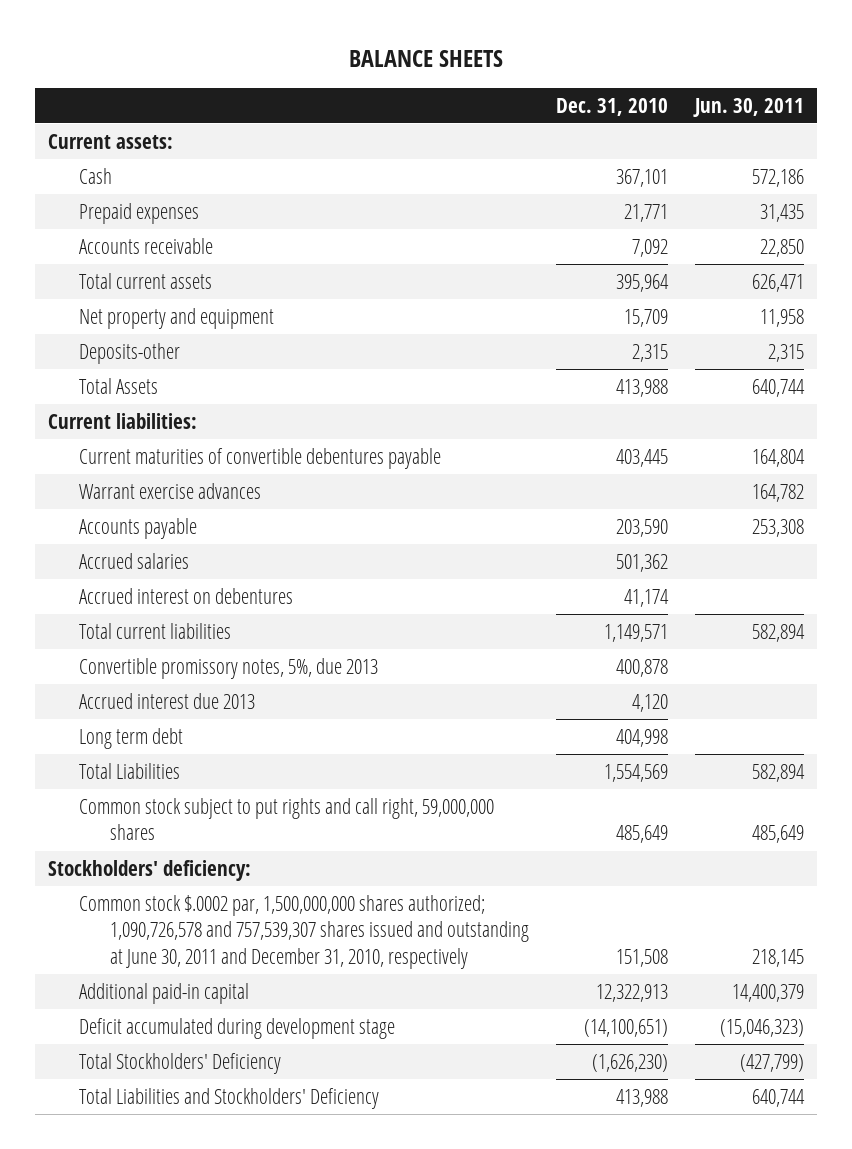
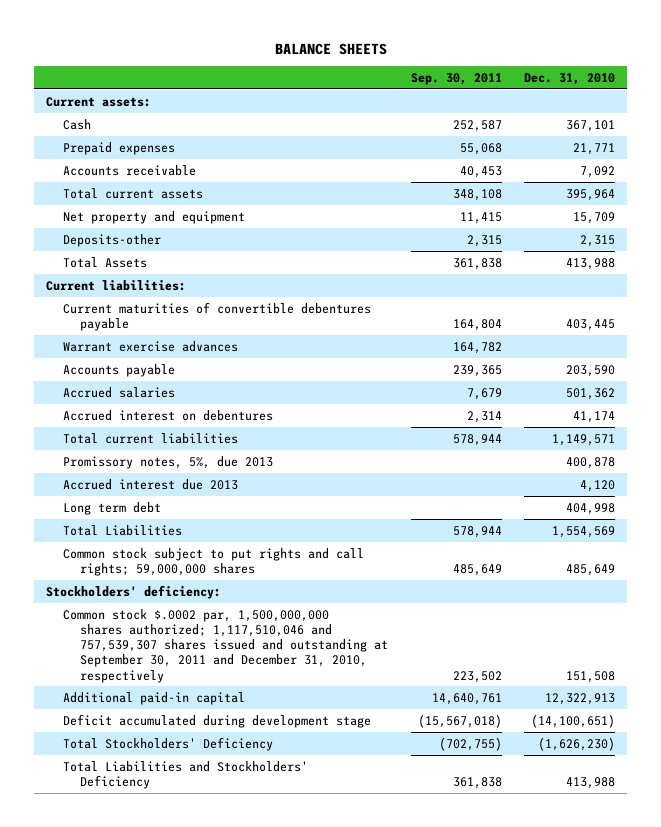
- | Dec. 31, 2010 | Jun. 30, 2011
+ | Sep. 30, 2011 | Dec. 31, 2010
- Convertible promissory notes, 5%, due 2013 | 400,878 |
+ Promissory notes, 5%, due 2013 | | 400,878
- Common stock subject to put rights and call right, 59,000,000 shares | 485,649 | 485,649
+ Common stock subject to put rights and call rights; 59,000,000 shares | 485,649 | 485,649
- Common stock $.0002 par, 1,500,000,000 shares authorized; 1,090,726,578 and 757,539,307 shares issued and outstanding at June 30, 2011 and December 31, 2010, respectively | 151,508 | 218,145
+ Common stock $.0002 par, 1,500,000,000 shares authorized; 1,117,510,046 and 757,539,307 shares issued and outstanding at September 30, 2011 and December 31, 2010, respectively | 223,502 | 151,508

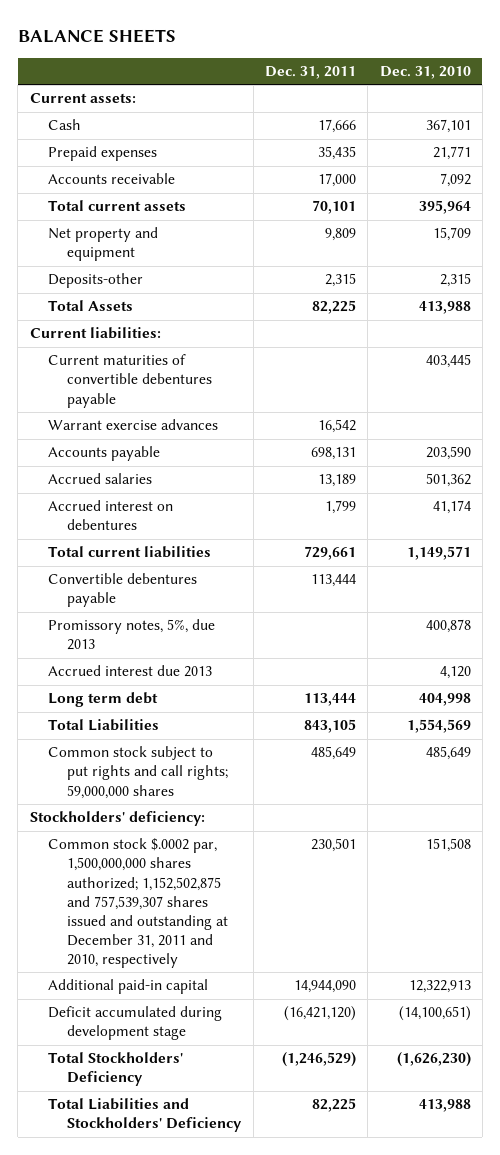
- | Sep. 30, 2011 | Dec. 31, 2010
+ | Dec. 31, 2011 | Dec. 31, 2010
+ Convertible debentures payable | 113,444 |
- Common stock $.0002 par, 1,500,000,000 shares authorized; 1,117,510,046 and 757,539,307 shares issued and outstanding at September 30, 2011 and December 31, 2010, respectively | 223,502 | 151,508
+ Common stock $.0002 par, 1,500,000,000 shares authorized; 1,152,502,875 and 757,539,307 shares issued and outstanding at December 31, 2011 and 2010, respectively | 230,501 | 151,508

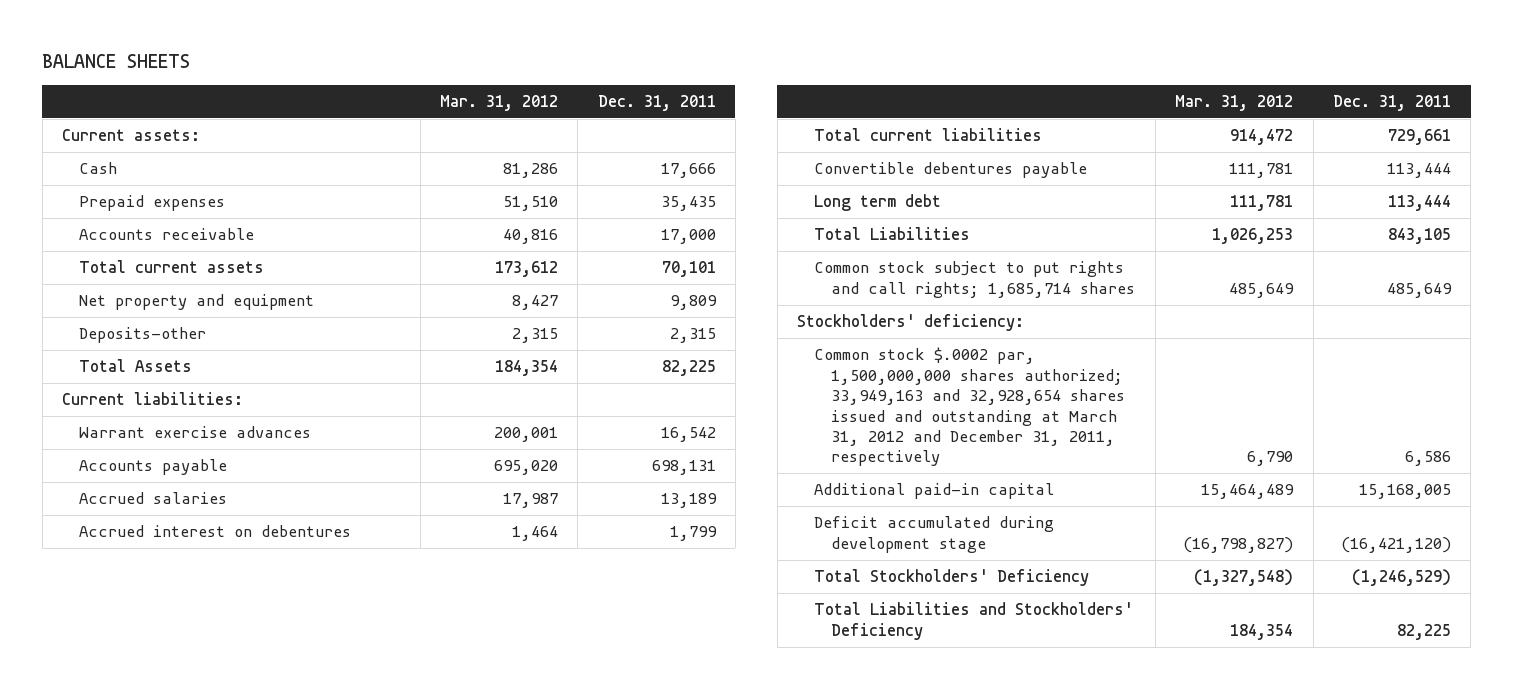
- | Dec. 31, 2011 | Dec. 31, 2010
+ | Mar. 31, 2012 | Dec. 31, 2011
- Current maturities of convertible debentures payable | | 403,445
- Promissory notes, 5%, due 2013 | | 400,878
- Accrued interest due 2013 | | 4,120
- Common stock subject to put rights and call rights; 59,000,000 shares | 485,649 | 485,649
+ Common stock subject to put rights and call rights; 1,685,714 shares | 485,649 | 485,649
- Common stock $.0002 par, 1,500,000,000 shares authorized; 1,152,502,875 and 757,539,307 shares issued and outstanding at December 31, 2011 and 2010, respectively | 230,501 | 151,508
- Additional paid-in capital | 14,944,090 | 12,322,913
+ Common stock $.0002 par, 1,500,000,000 shares authorized; 33,949,163 and 32,928,654 shares issued and outstanding at March 31, 2012 and December 31, 2011, respectively | 6,790 | 6,586
+ Additional paid-in capital | 15,464,489 | 15,168,005

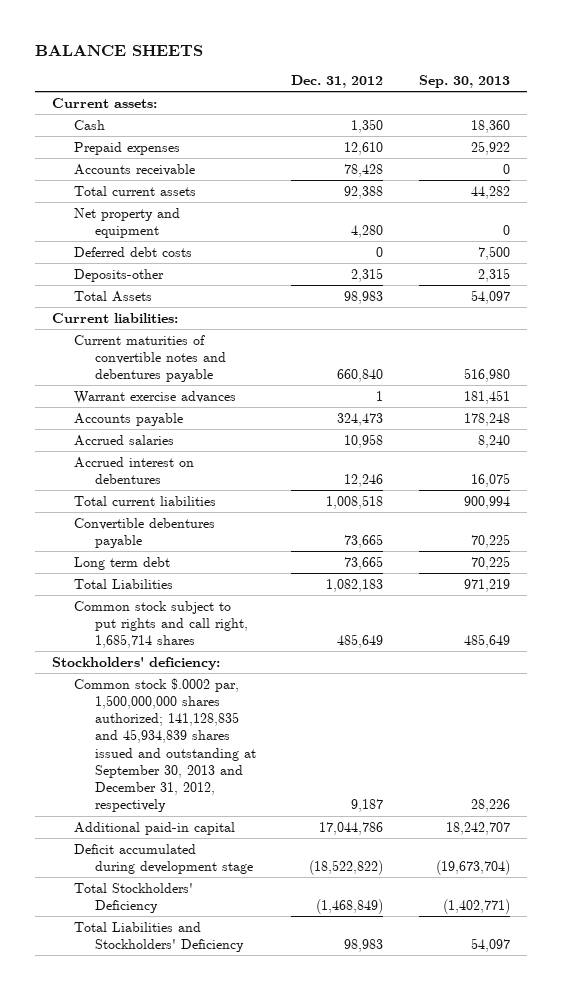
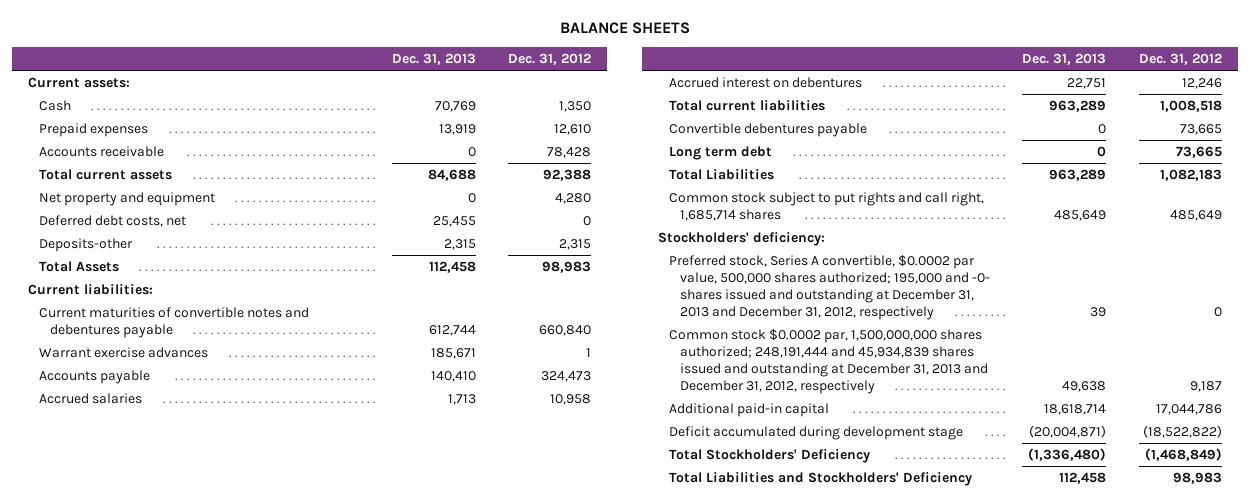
- | Dec. 31, 2012 | Sep. 30, 2013
+ | Dec. 31, 2013 | Dec. 31, 2012
- Deferred debt costs | 0 | 7,500
+ Deferred debt costs, net | 25,455 | 0
- Common stock $.0002 par, 1,500,000,000 shares authorized; 141,128,835 and 45,934,839 shares issued and outstanding at September 30, 2013 and December 31, 2012, respectively | 9,187 | 28,226
+ Preferred stock, Series A convertible, $0.0002 par value, 500,000 shares authorized; 195,000 and -0- shares issued and outstanding at December 31, 2013 and December 31, 2012, respectively | 39 | 0
+ Common stock $0.0002 par, 1,500,000,000 shares authorized; 248,191,444 and 45,934,839 shares issued and outstanding at December 31, 2013 and December 31, 2012, respectively | 49,638 | 9,187

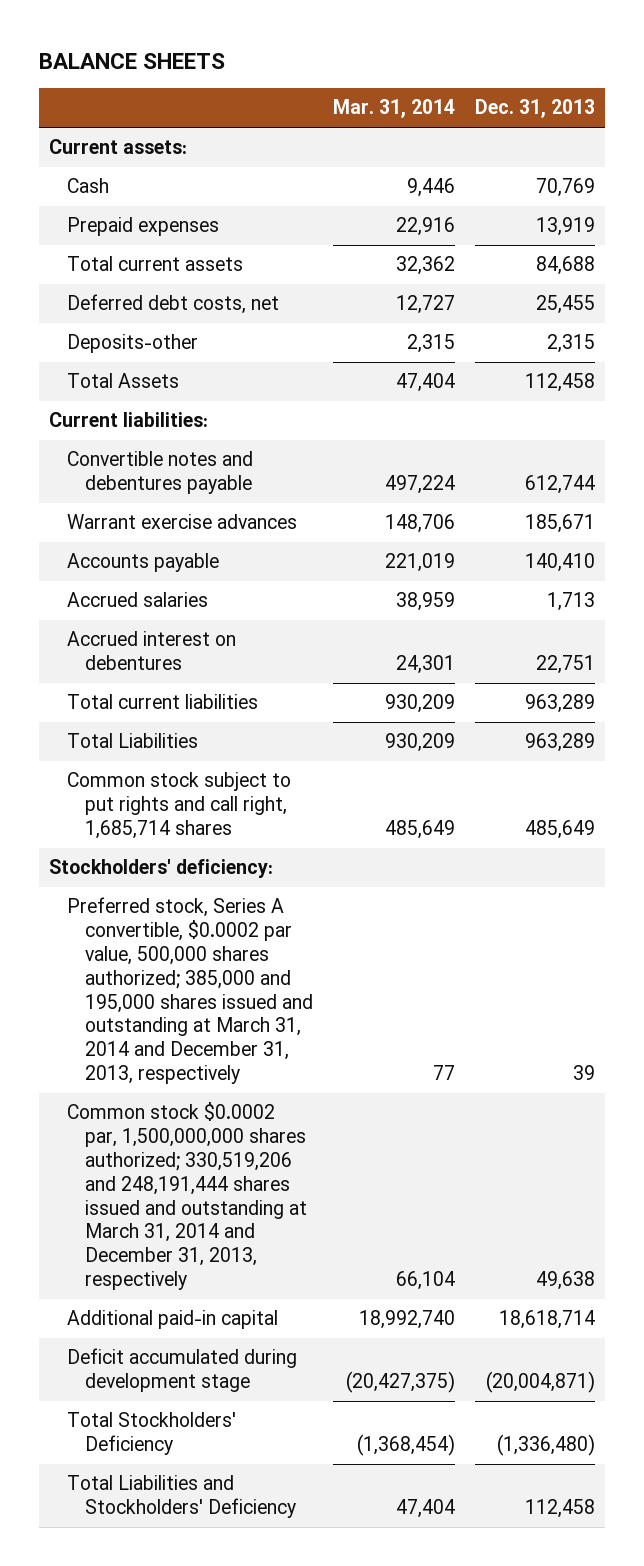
- | Dec. 31, 2013 | Dec. 31, 2012
+ | Mar. 31, 2014 | Dec. 31, 2013
- Accounts receivable | 0 | 78,428
- Net property and equipment | 0 | 4,280
- Current maturities of convertible notes and debentures payable | 612,744 | 660,840
+ Convertible notes and debentures payable | 497,224 | 612,744
- Convertible debentures payable | 0 | 73,665
- Long term debt | 0 | 73,665
- Preferred stock, Series A convertible, $0.0002 par value, 500,000 shares authorized; 195,000 and -0- shares issued and outstanding at December 31, 2013 and December 31, 2012, respectively | 39 | 0
- Common stock $0.0002 par, 1,500,000,000 shares authorized; 248,191,444 and 45,934,839 shares issued and outstanding at December 31, 2013 and December 31, 2012, respectively | 49,638 | 9,187
+ Preferred stock, Series A convertible, $0.0002 par value, 500,000 shares authorized; 385,000 and 195,000 shares issued and outstanding at March 31, 2014 and December 31, 2013, respectively | 77 | 39
+ Common stock $0.0002 par, 1,500,000,000 shares authorized; 330,519,206 and 248,191,444 shares issued and outstanding at March 31, 2014 and December 31, 2013, respectively | 66,104 | 49,638

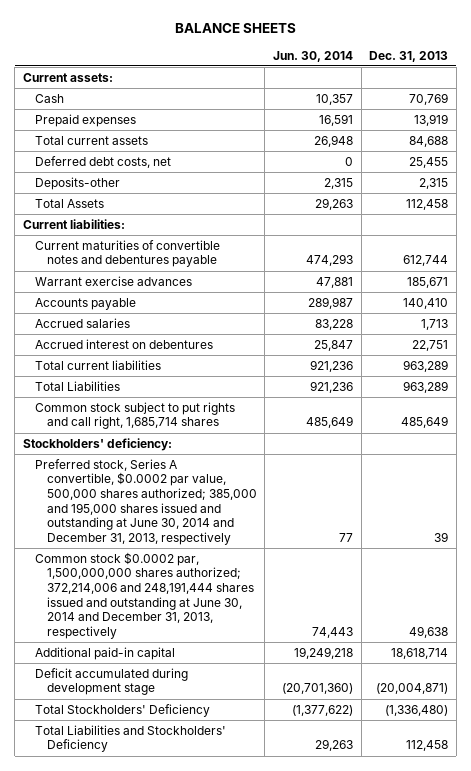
- | Mar. 31, 2014 | Dec. 31, 2013
+ | Jun. 30, 2014 | Dec. 31, 2013
- Convertible notes and debentures payable | 497,224 | 612,744
+ Current maturities of convertible notes and debentures payable | 474,293 | 612,744
- Preferred stock, Series A convertible, $0.0002 par value, 500,000 shares authorized; 385,000 and 195,000 shares issued and outstanding at March 31, 2014 and December 31, 2013, respectively | 77 | 39
- Common stock $0.0002 par, 1,500,000,000 shares authorized; 330,519,206 and 248,191,444 shares issued and outstanding at March 31, 2014 and December 31, 2013, respectively | 66,104 | 49,638
+ Preferred stock, Series A convertible, $0.0002 par value, 500,000 shares authorized; 385,000 and 195,000 shares issued and outstanding at June 30, 2014 and December 31, 2013, respectively | 77 | 39
+ Common stock $0.0002 par, 1,500,000,000 shares authorized; 372,214,006 and 248,191,444 shares issued and outstanding at June 30, 2014 and December 31, 2013, respectively | 74,443 | 49,638

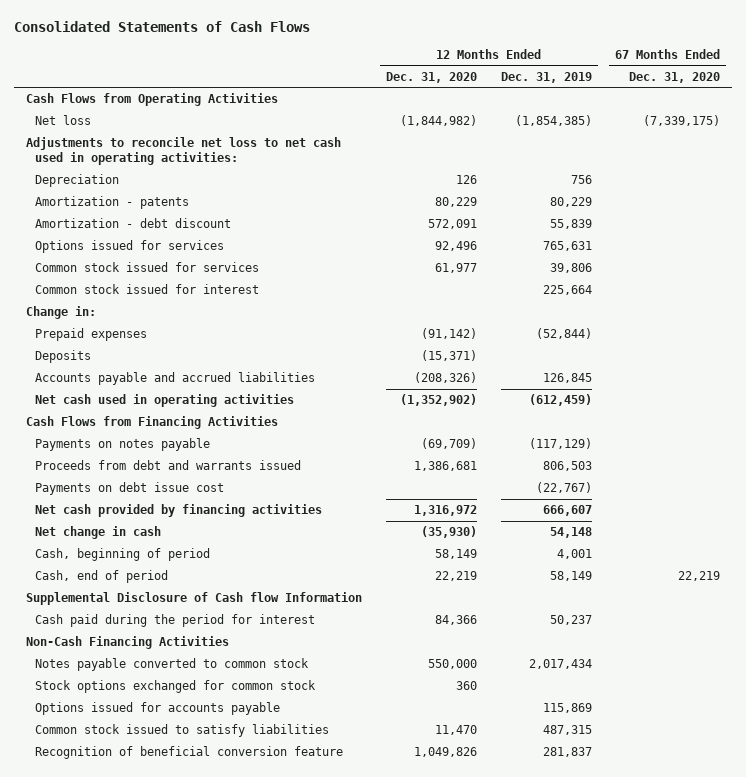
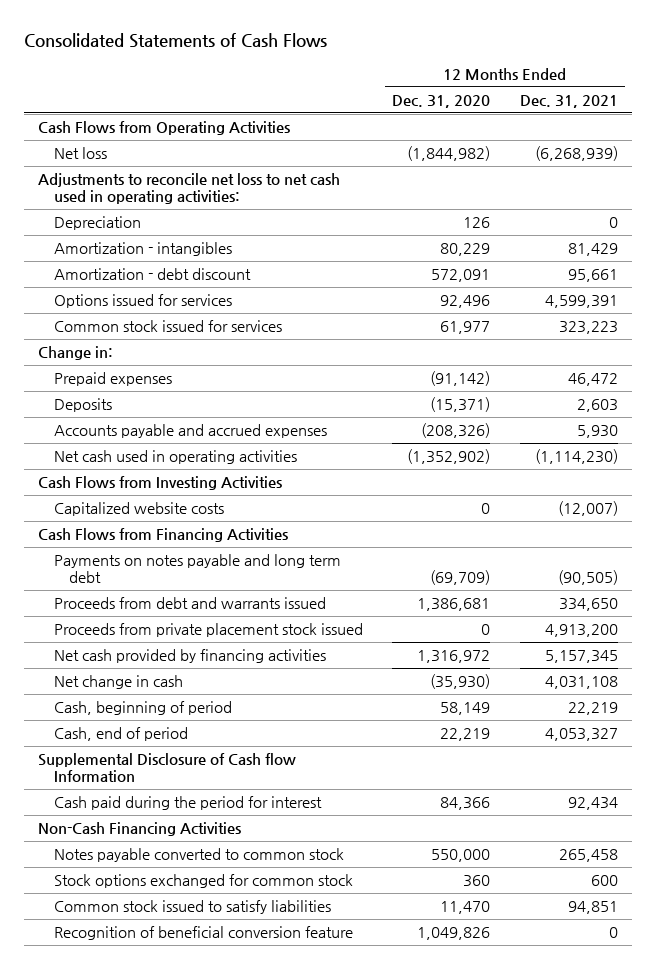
- | 12 Months Ended Dec. 31, 2020 | 12 Months Ended Dec. 31, 2019 | 67 Months Ended Dec. 31, 2020
+ | 12 Months Ended Dec. 31, 2020 | 12 Months Ended Dec. 31, 2021
- Amortization - patents | 80,229 | 80,229 |
+ Amortization - intangibles | 80,229 | 81,429
- Common stock issued for interest | | 225,664 |
- Accounts payable and accrued liabilities | (208,326) | 126,845 |
+ Accounts payable and accrued expenses | (208,326) | 5,930
+ Cash Flows from Investing Activities
+ Capitalized website costs | 0 | (12,007)
- Payments on notes payable | (69,709) | (117,129) |
+ Payments on notes payable and long term debt | (69,709) | (90,505)
- Payments on debt issue cost | | (22,767) |
+ Proceeds from private placement stock issued | 0 | 4,913,200
- Options issued for accounts payable | | 115,869 |

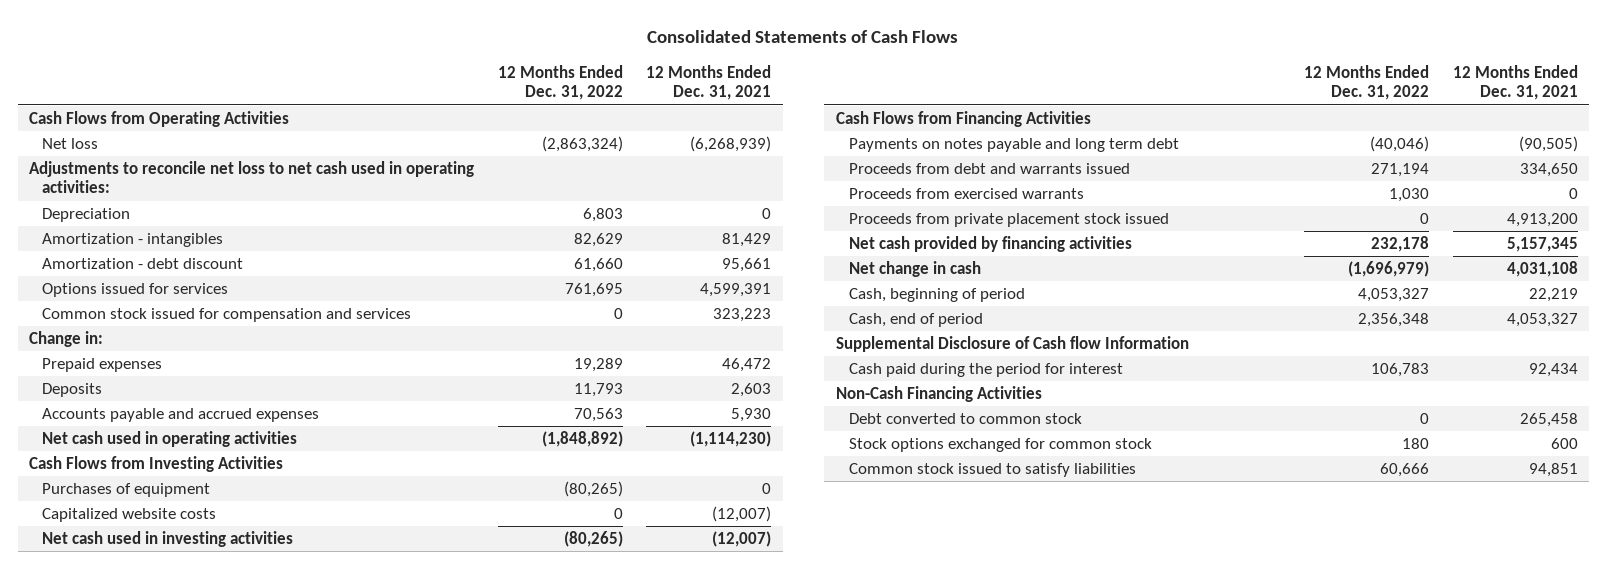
- | 12 Months Ended Dec. 31, 2020 | 12 Months Ended Dec. 31, 2021
+ | 12 Months Ended Dec. 31, 2022 | 12 Months Ended Dec. 31, 2021
- Common stock issued for services | 61,977 | 323,223
+ Common stock issued for compensation and services | 0 | 323,223
+ Purchases of equipment | (80,265) | 0
+ Net cash used in investing activities | (80,265) | (12,007)
+ Proceeds from exercised warrants | 1,030 | 0
- Notes payable converted to common stock | 550,000 | 265,458
+ Debt converted to common stock | 0 | 265,458
- Recognition of beneficial conversion feature | 1,049,826 | 0

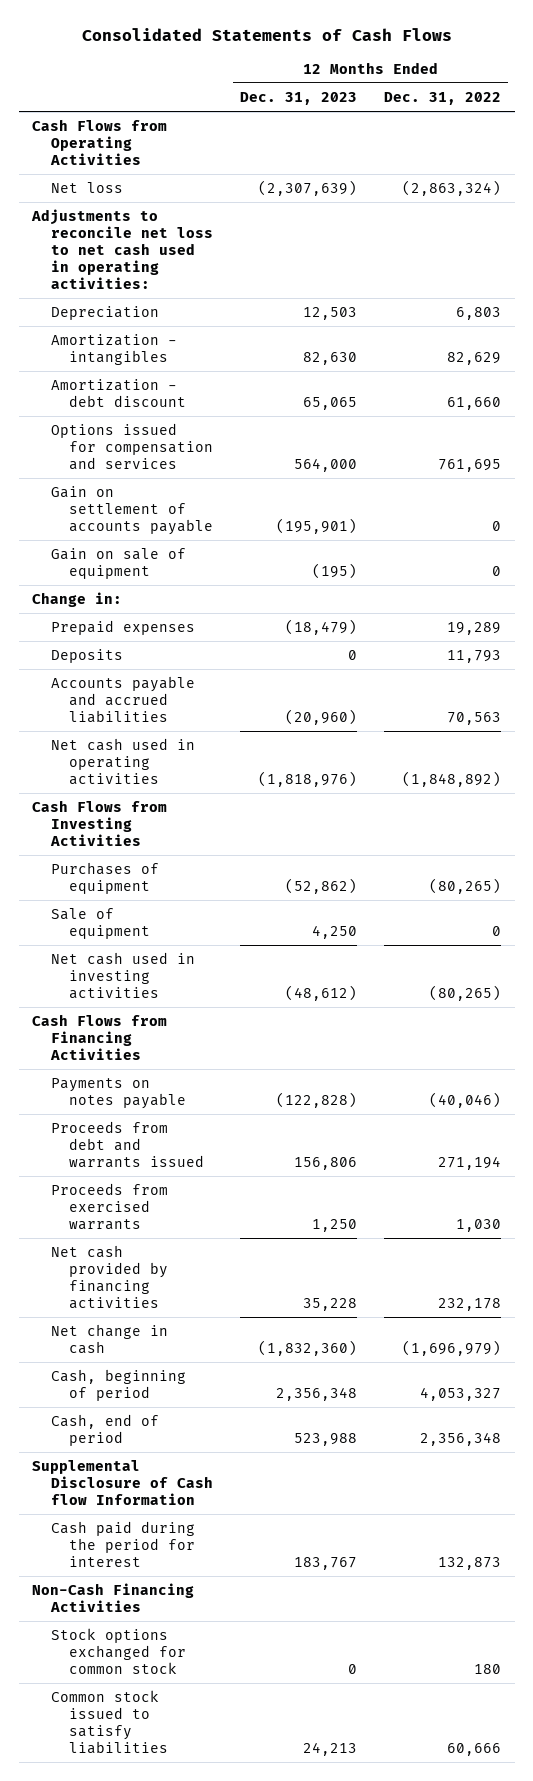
- | 12 Months Ended Dec. 31, 2022 | 12 Months Ended Dec. 31, 2021
+ | 12 Months Ended Dec. 31, 2023 | 12 Months Ended Dec. 31, 2022
- Options issued for services | 761,695 | 4,599,391
- Common stock issued for compensation and services | 0 | 323,223
+ Options issued for compensation and services | 564,000 | 761,695
+ Gain on settlement of accounts payable | (195,901) | 0
+ Gain on sale of equipment | (195) | 0
- Accounts payable and accrued expenses | 70,563 | 5,930
+ Accounts payable and accrued liabilities | (20,960) | 70,563
- Capitalized website costs | 0 | (12,007)
+ Sale of equipment | 4,250 | 0
- Payments on notes payable and long term debt | (40,046) | (90,505)
+ Payments on notes payable | (122,828) | (40,046)
- Proceeds from private placement stock issued | 0 | 4,913,200
- Cash paid during the period for interest | 106,783 | 92,434
+ Cash paid during the period for interest | 183,767 | 132,873
- Debt converted to common stock | 0 | 265,458

